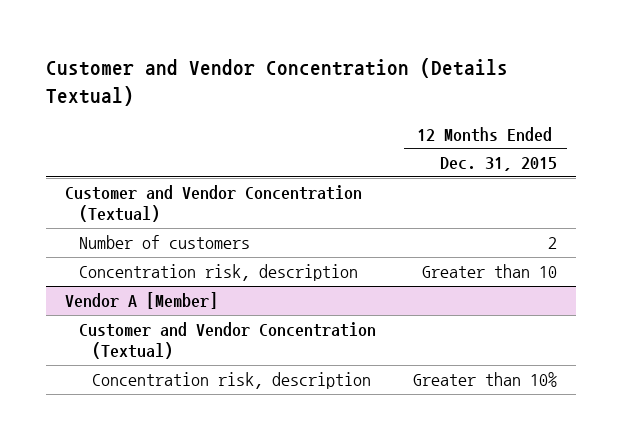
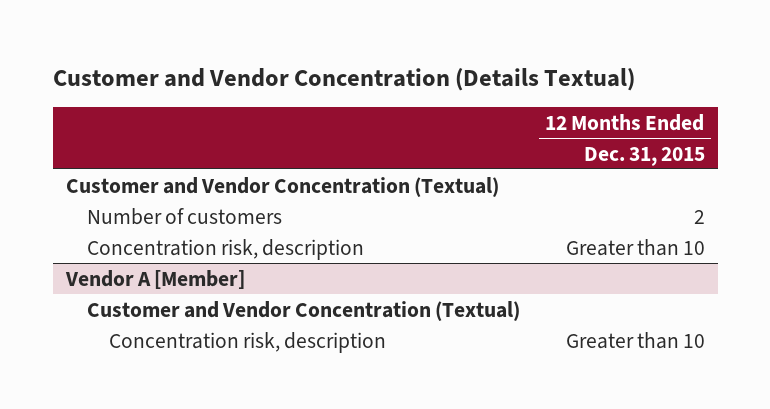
@ Vendor A [Member]
- Concentration risk, description | Greater than 10%
+ Concentration risk, description | Greater than 10

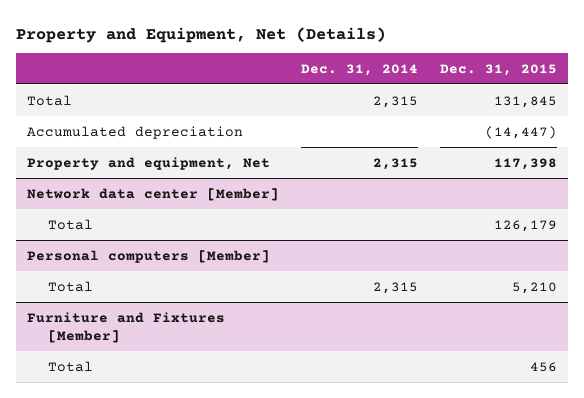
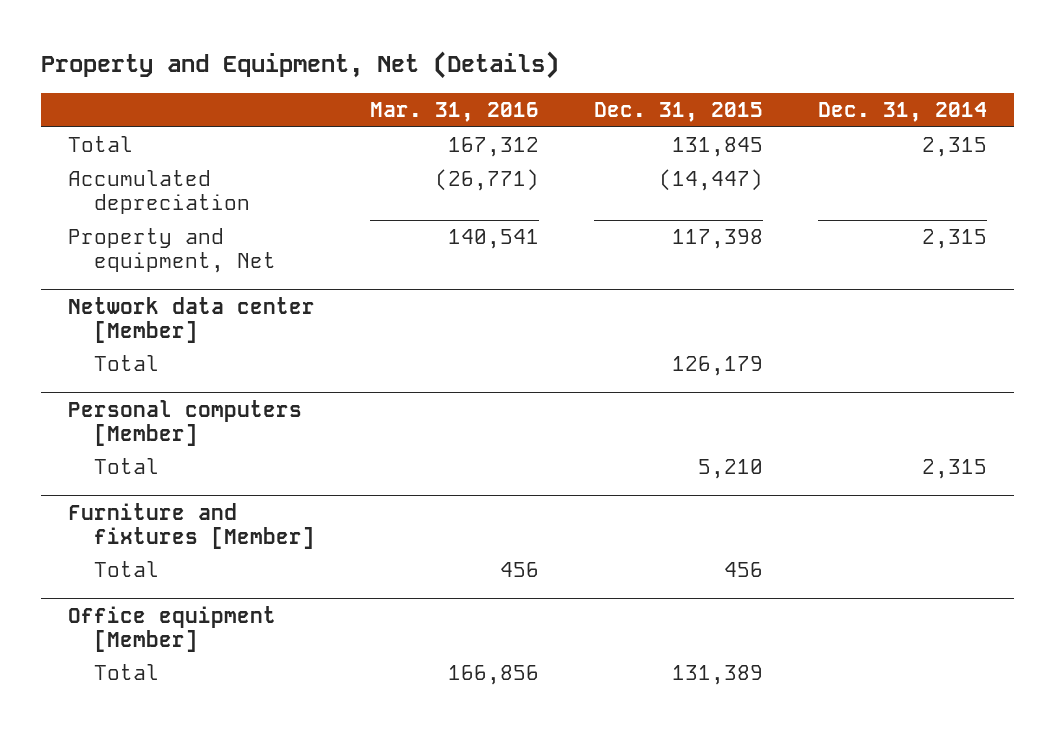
- | Dec. 31, 2014 | Dec. 31, 2015
+ | Mar. 31, 2016 | Dec. 31, 2015 | Dec. 31, 2014
- Furniture and Fixtures [Member]
+ Furniture and fixtures [Member]
+ Office equipment [Member]
+ Total | 166,856 | 131,389 |

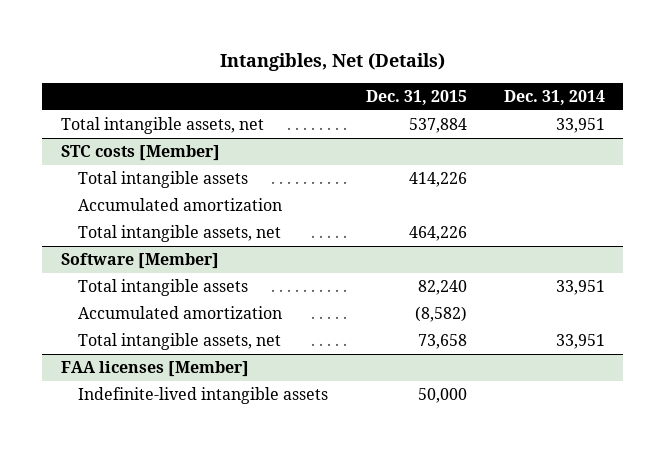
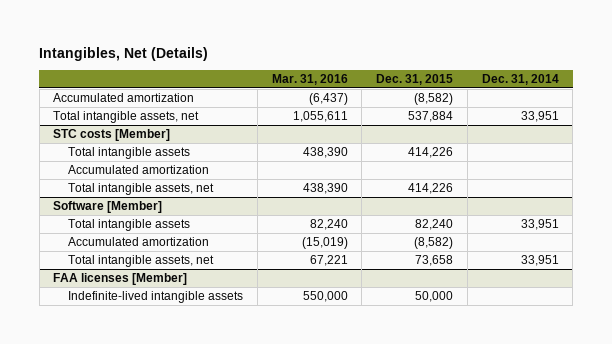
- | Dec. 31, 2015 | Dec. 31, 2014
+ | Mar. 31, 2016 | Dec. 31, 2015 | Dec. 31, 2014
+ Accumulated amortization | (6,437) | (8,582) |
@ STC costs [Member]
- Total intangible assets, net | 464,226 |
+ Total intangible assets, net | 438,390 | 414,226 |

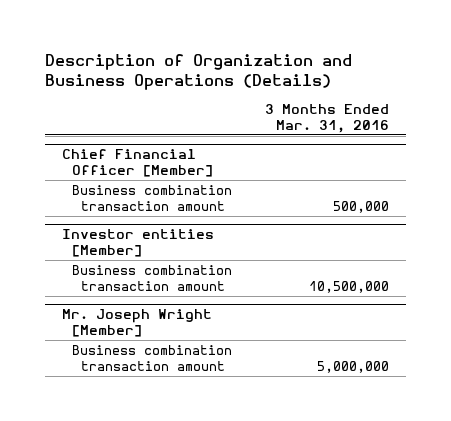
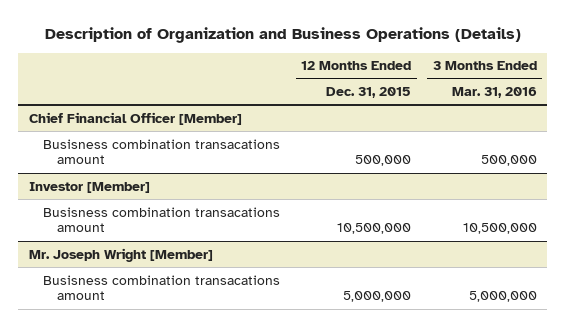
- | 3 Months Ended Mar. 31, 2016
+ | 12 Months Ended Dec. 31, 2015 | 3 Months Ended Mar. 31, 2016
@ Chief Financial Officer [Member]
- Business combination transaction amount | 500,000
- Investor entities [Member]
- Business combination transaction amount | 10,500,000
@ Chief Financial Officer [Member]
+ Busisness combination transacations amount | 500,000 | 500,000
+ Investor [Member]
+ Busisness combination transacations amount | 10,500,000 | 10,500,000
@ Mr. Joseph Wright [Member]
- Business combination transaction amount | 5,000,000
+ Busisness combination transacations amount | 5,000,000 | 5,000,000

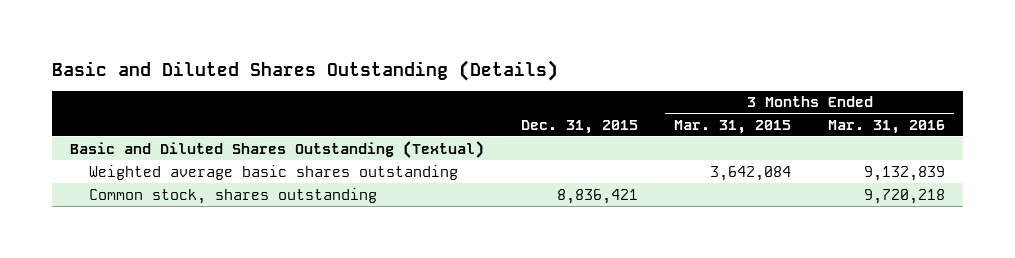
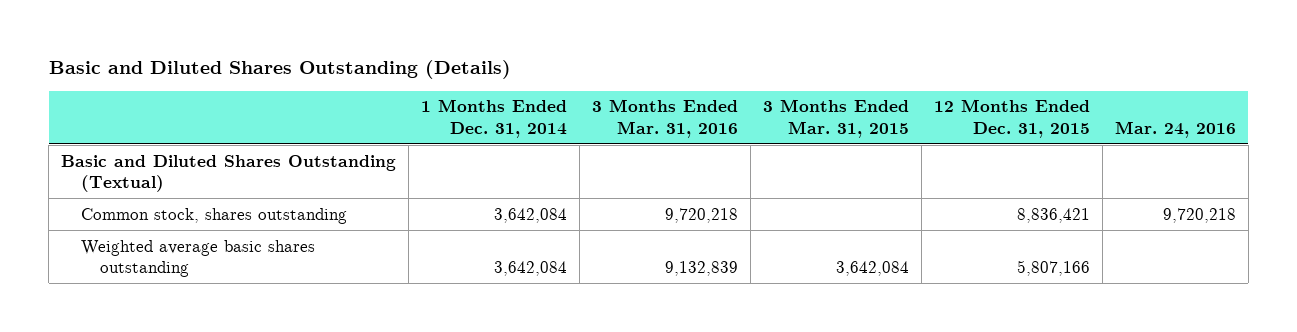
- | Dec. 31, 2015 | 3 Months Ended Mar. 31, 2015 | 3 Months Ended Mar. 31, 2016
+ | 1 Months Ended Dec. 31, 2014 | 3 Months Ended Mar. 31, 2016 | 3 Months Ended Mar. 31, 2015 | 12 Months Ended Dec. 31, 2015 | Mar. 24, 2016
moved down: Weighted average basic shares outstanding | 3,642,084 | 9,132,839 | 3,642,084 | 5,807,166 |

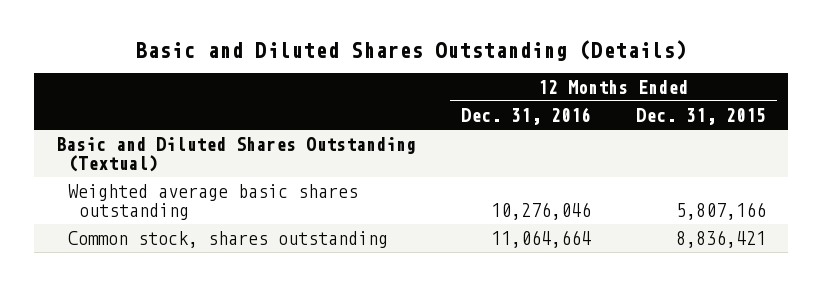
- | 1 Months Ended Dec. 31, 2014 | 3 Months Ended Mar. 31, 2016 | 3 Months Ended Mar. 31, 2015 | 12 Months Ended Dec. 31, 2015 | Mar. 24, 2016
+ | 12 Months Ended Dec. 31, 2016 | 12 Months Ended Dec. 31, 2015
moved down: Common stock, shares outstanding | 11,064,664 | 8,836,421

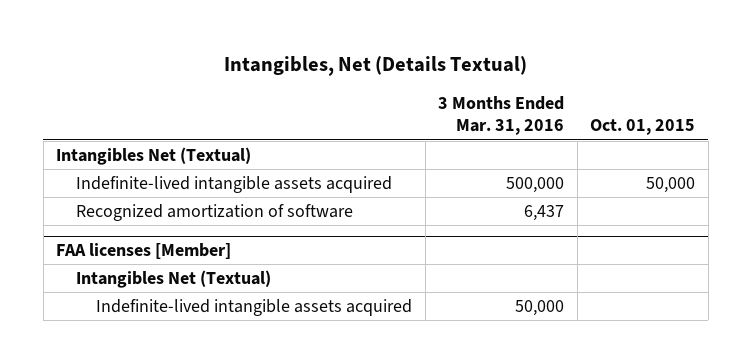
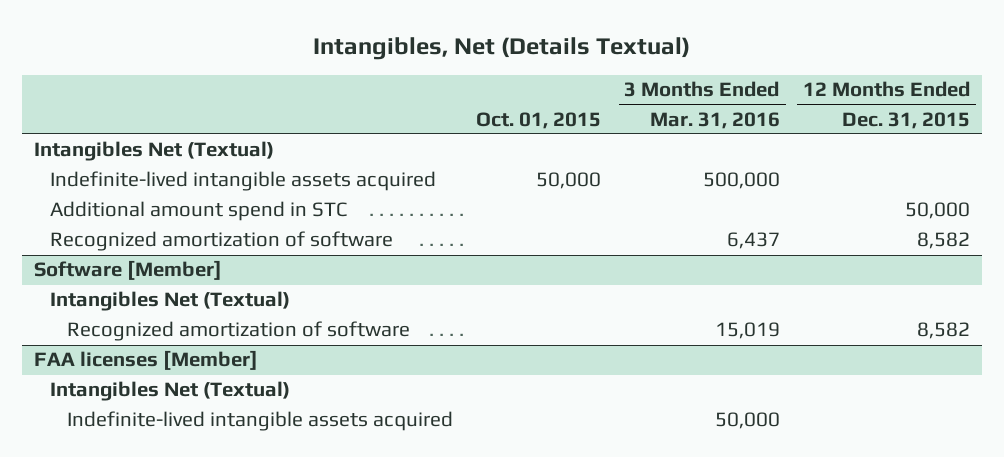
- | 3 Months Ended Mar. 31, 2016 | Oct. 01, 2015
+ | Oct. 01, 2015 | 3 Months Ended Mar. 31, 2016 | 12 Months Ended Dec. 31, 2015
+ Additional amount spend in STC | | | 50,000
+ Software [Member]
+ Intangibles Net (Textual)
+ Recognized amortization of software | | 15,019 | 8,582

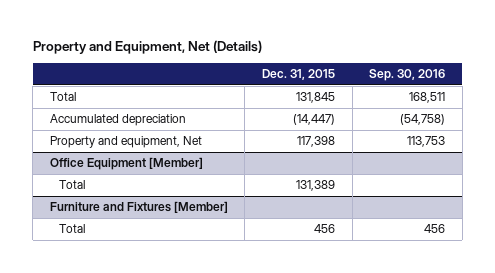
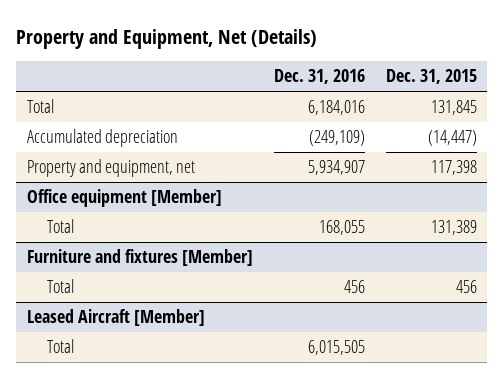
- | Dec. 31, 2015 | Sep. 30, 2016
+ | Dec. 31, 2016 | Dec. 31, 2015
- Property and equipment, Net | 117,398 | 113,753
- Office Equipment [Member]
+ Property and equipment, net | 5,934,907 | 117,398
+ Office equipment [Member]
- Furniture and Fixtures [Member]
+ Furniture and fixtures [Member]
+ Leased Aircraft [Member]
+ Total | 6,015,505 |

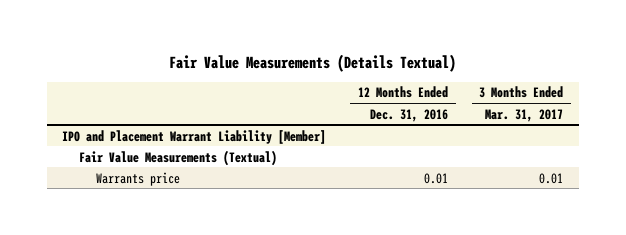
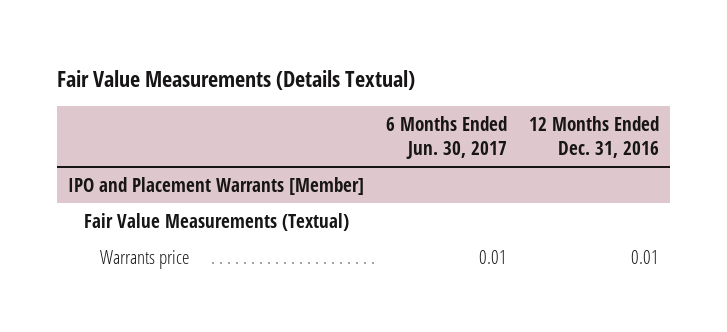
- | 12 Months Ended Dec. 31, 2016 | 3 Months Ended Mar. 31, 2017
+ | 6 Months Ended Jun. 30, 2017 | 12 Months Ended Dec. 31, 2016
- IPO and Placement Warrant Liability [Member]
+ IPO and Placement Warrants [Member]

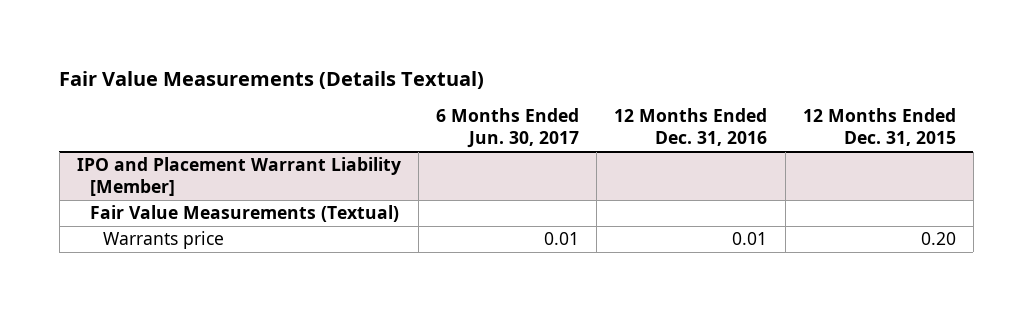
- | 6 Months Ended Jun. 30, 2017 | 12 Months Ended Dec. 31, 2016
+ | 6 Months Ended Jun. 30, 2017 | 12 Months Ended Dec. 31, 2016 | 12 Months Ended Dec. 31, 2015
- IPO and Placement Warrants [Member]
+ IPO and Placement Warrant Liability [Member]

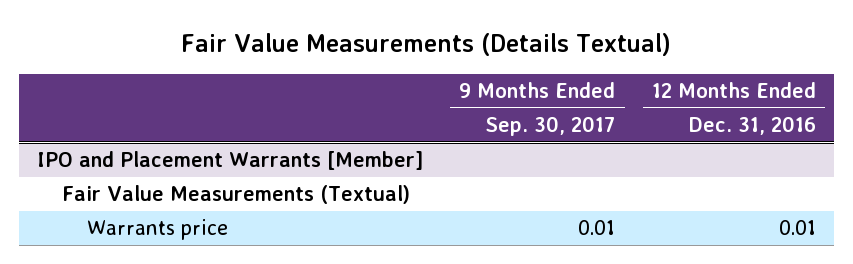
- | 6 Months Ended Jun. 30, 2017 | 12 Months Ended Dec. 31, 2016 | 12 Months Ended Dec. 31, 2015
+ | 9 Months Ended Sep. 30, 2017 | 12 Months Ended Dec. 31, 2016
- IPO and Placement Warrant Liability [Member]
+ IPO and Placement Warrants [Member]

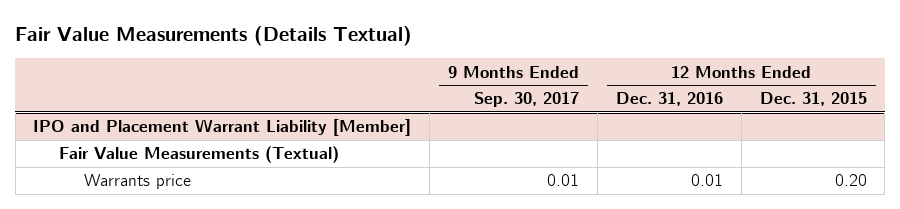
- | 9 Months Ended Sep. 30, 2017 | 12 Months Ended Dec. 31, 2016
+ | 9 Months Ended Sep. 30, 2017 | 12 Months Ended Dec. 31, 2016 | 12 Months Ended Dec. 31, 2015
- IPO and Placement Warrants [Member]
+ IPO and Placement Warrant Liability [Member]

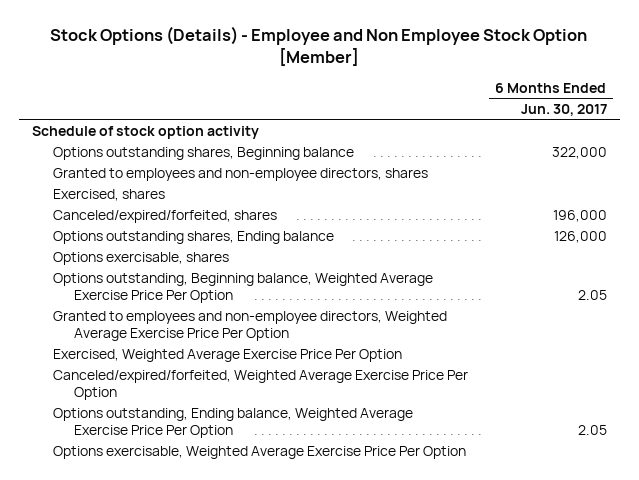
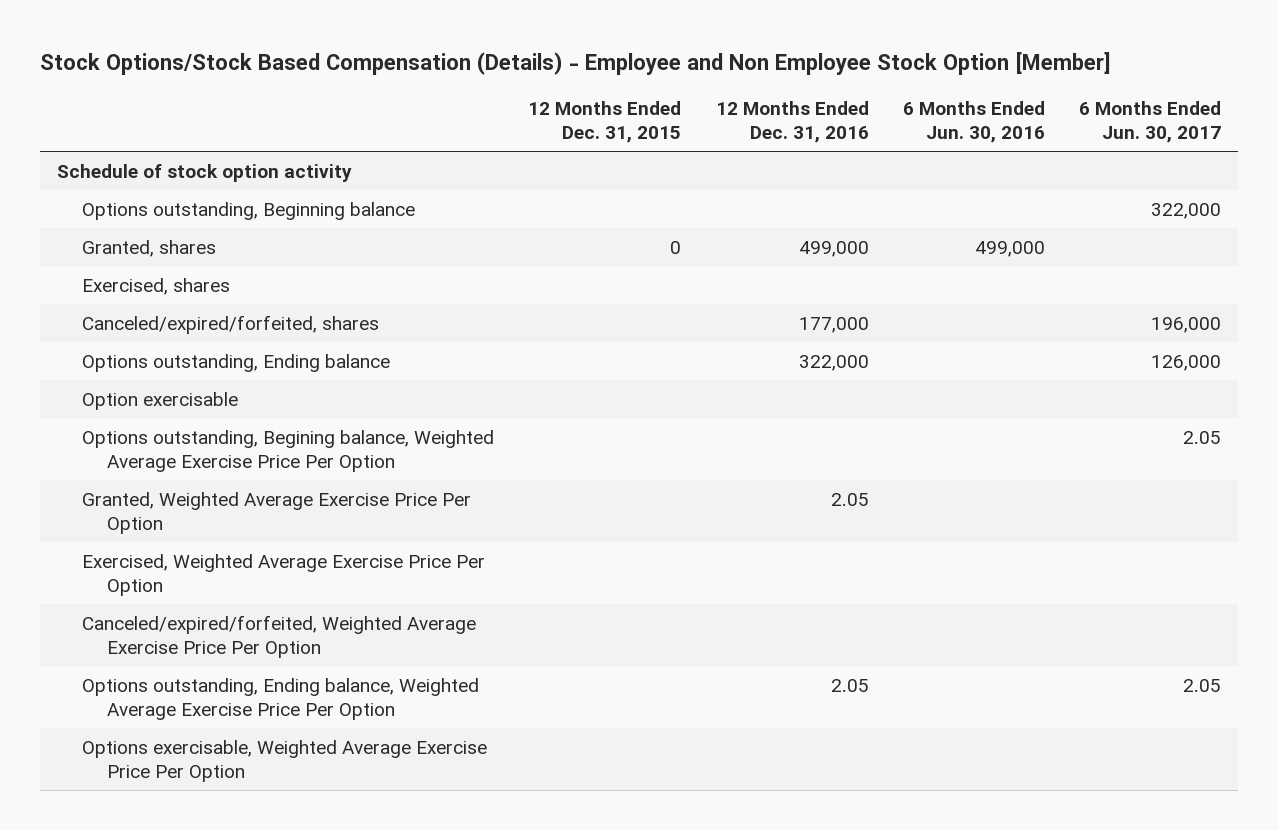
- Stock Options (Details) - Employee and Non Employee Stock Option [Member]
+ Stock Options/Stock Based Compensation (Details) - Employee and Non Employee Stock Option [Member]
- | 6 Months Ended Jun. 30, 2017
+ | 12 Months Ended Dec. 31, 2015 | 12 Months Ended Dec. 31, 2016 | 6 Months Ended Jun. 30, 2016 | 6 Months Ended Jun. 30, 2017
- Options outstanding shares, Beginning balance | 322,000
- Granted to employees and non-employee directors, shares
+ Options outstanding, Beginning balance | | | | 322,000
+ Granted, shares | 0 | 499,000 | 499,000 |
- Options outstanding shares, Ending balance | 126,000
- Options exercisable, shares
- Options outstanding, Beginning balance, Weighted Average Exercise Price Per Option | 2.05
- Granted to employees and non-employee directors, Weighted Average Exercise Price Per Option
+ Options outstanding, Ending balance | | 322,000 | | 126,000
+ Option exercisable
+ Options outstanding, Begining balance, Weighted Average Exercise Price Per Option | | | | 2.05
+ Granted, Weighted Average Exercise Price Per Option | | 2.05 | |

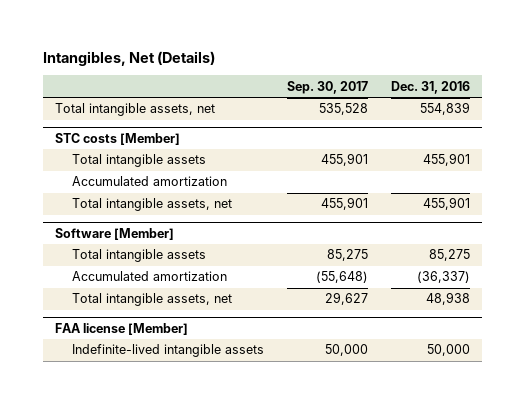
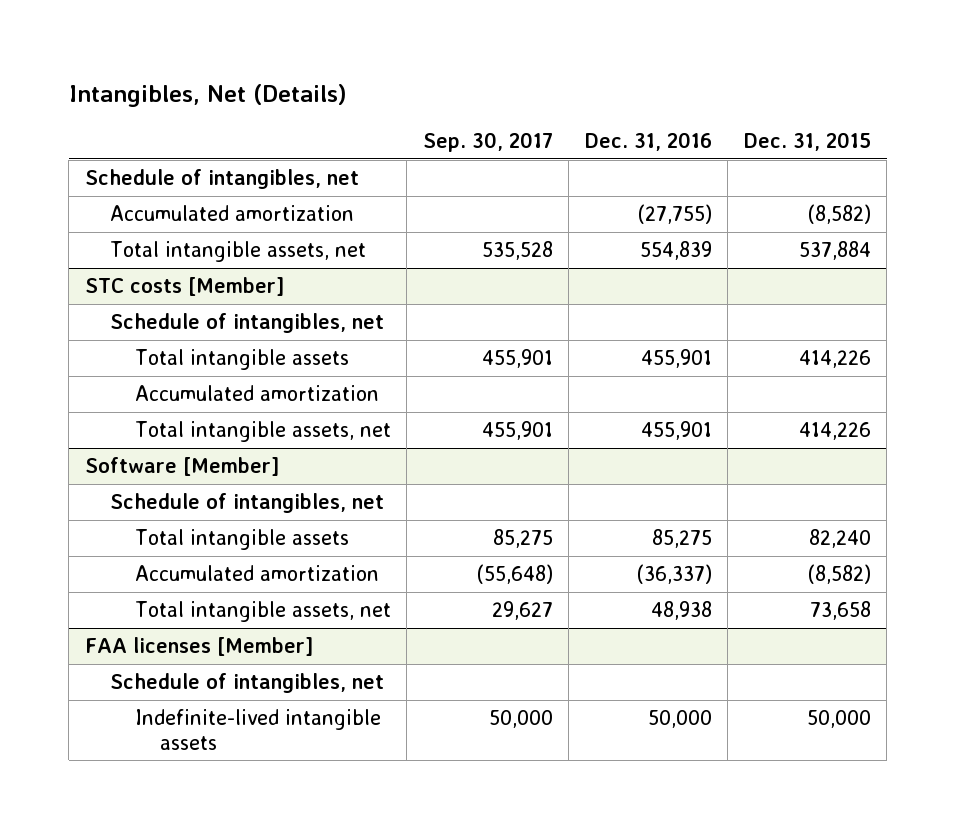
- | Sep. 30, 2017 | Dec. 31, 2016
+ | Sep. 30, 2017 | Dec. 31, 2016 | Dec. 31, 2015
+ Schedule of intangibles, net
+ Accumulated amortization | | (27,755) | (8,582)
@ STC costs [Member]
+ Schedule of intangibles, net
@ Software [Member]
+ Schedule of intangibles, net
- FAA license [Member]
+ FAA licenses [Member]
+ Schedule of intangibles, net

